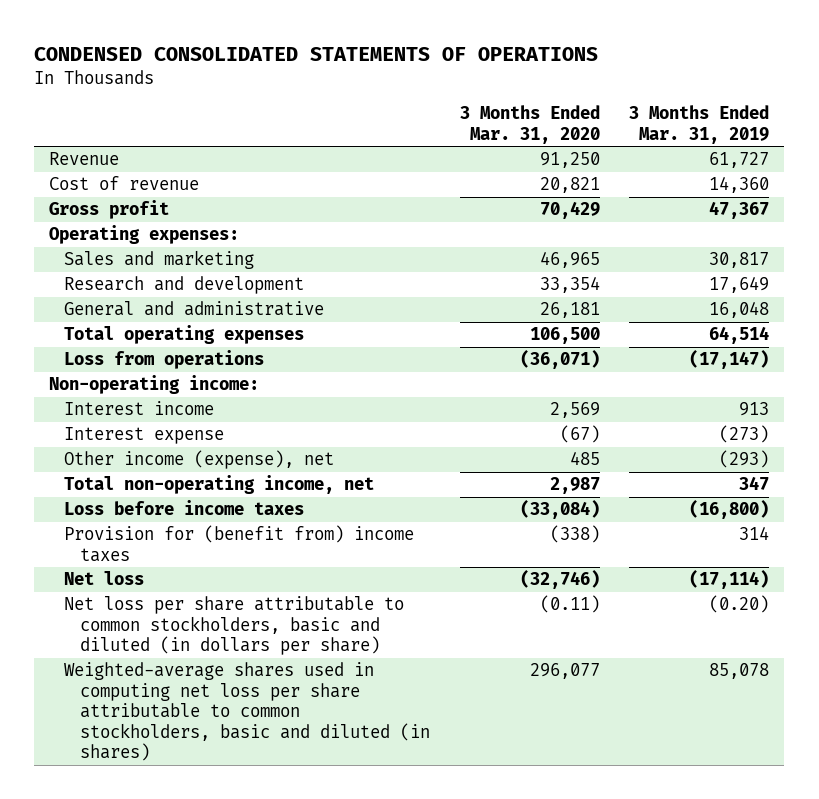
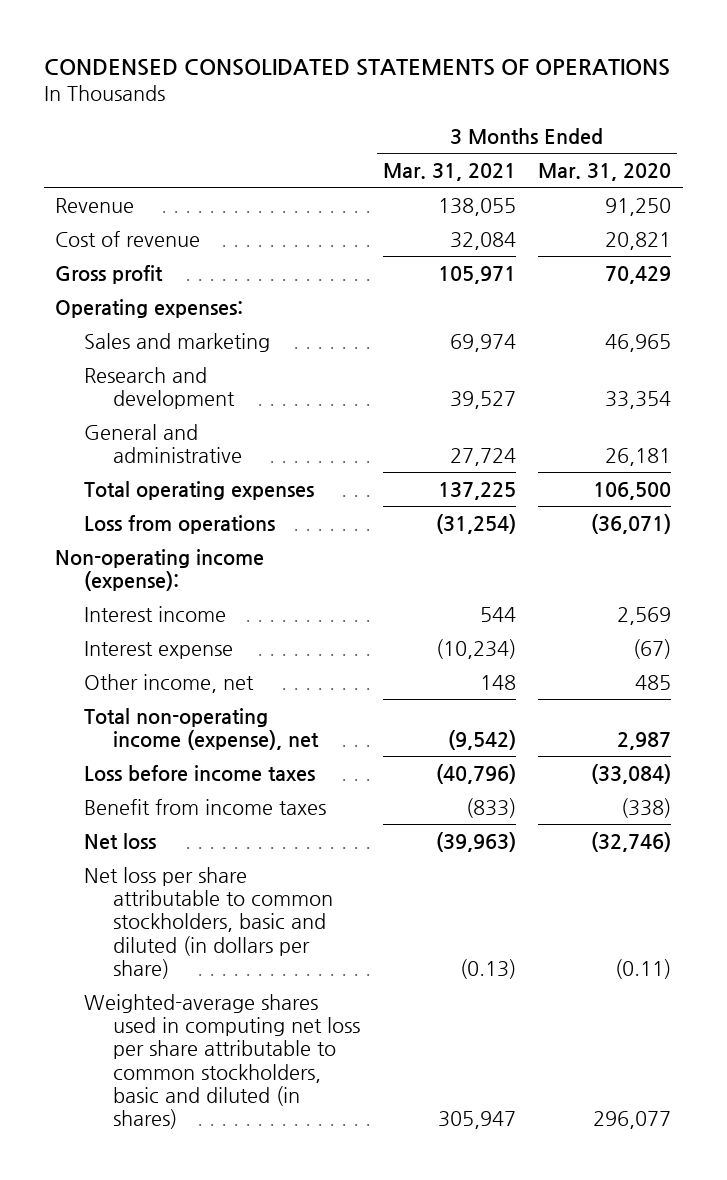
- | 3 Months Ended Mar. 31, 2020 | 3 Months Ended Mar. 31, 2019
+ | 3 Months Ended Mar. 31, 2021 | 3 Months Ended Mar. 31, 2020
- Non-operating income:
+ Non-operating income (expense):
- Other income (expense), net | 485 | (293)
- Total non-operating income, net | 2,987 | 347
+ Other income, net | 148 | 485
+ Total non-operating income (expense), net | (9,542) | 2,987
- Provision for (benefit from) income taxes | (338) | 314
+ Benefit from income taxes | (833) | (338)

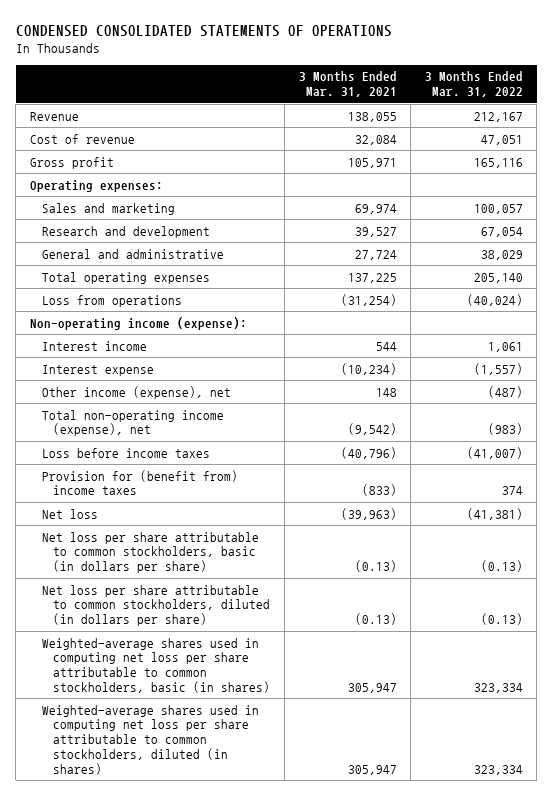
- | 3 Months Ended Mar. 31, 2021 | 3 Months Ended Mar. 31, 2020
+ | 3 Months Ended Mar. 31, 2021 | 3 Months Ended Mar. 31, 2022
- Other income, net | 148 | 485
+ Other income (expense), net | 148 | (487)
- Benefit from income taxes | (833) | (338)
+ Provision for (benefit from) income taxes | (833) | 374
- Net loss per share attributable to common stockholders, basic and diluted (in dollars per share) | (0.13) | (0.11)
- Weighted-average shares used in computing net loss per share attributable to common stockholders, basic and diluted (in shares) | 305,947 | 296,077
+ Net loss per share attributable to common stockholders, basic (in dollars per share) | (0.13) | (0.13)
+ Net loss per share attributable to common stockholders, diluted (in dollars per share) | (0.13) | (0.13)
+ Weighted-average shares used in computing net loss per share attributable to common stockholders, basic (in shares) | 305,947 | 323,334
+ Weighted-average shares used in computing net loss per share attributable to common stockholders, diluted (in shares) | 305,947 | 323,334

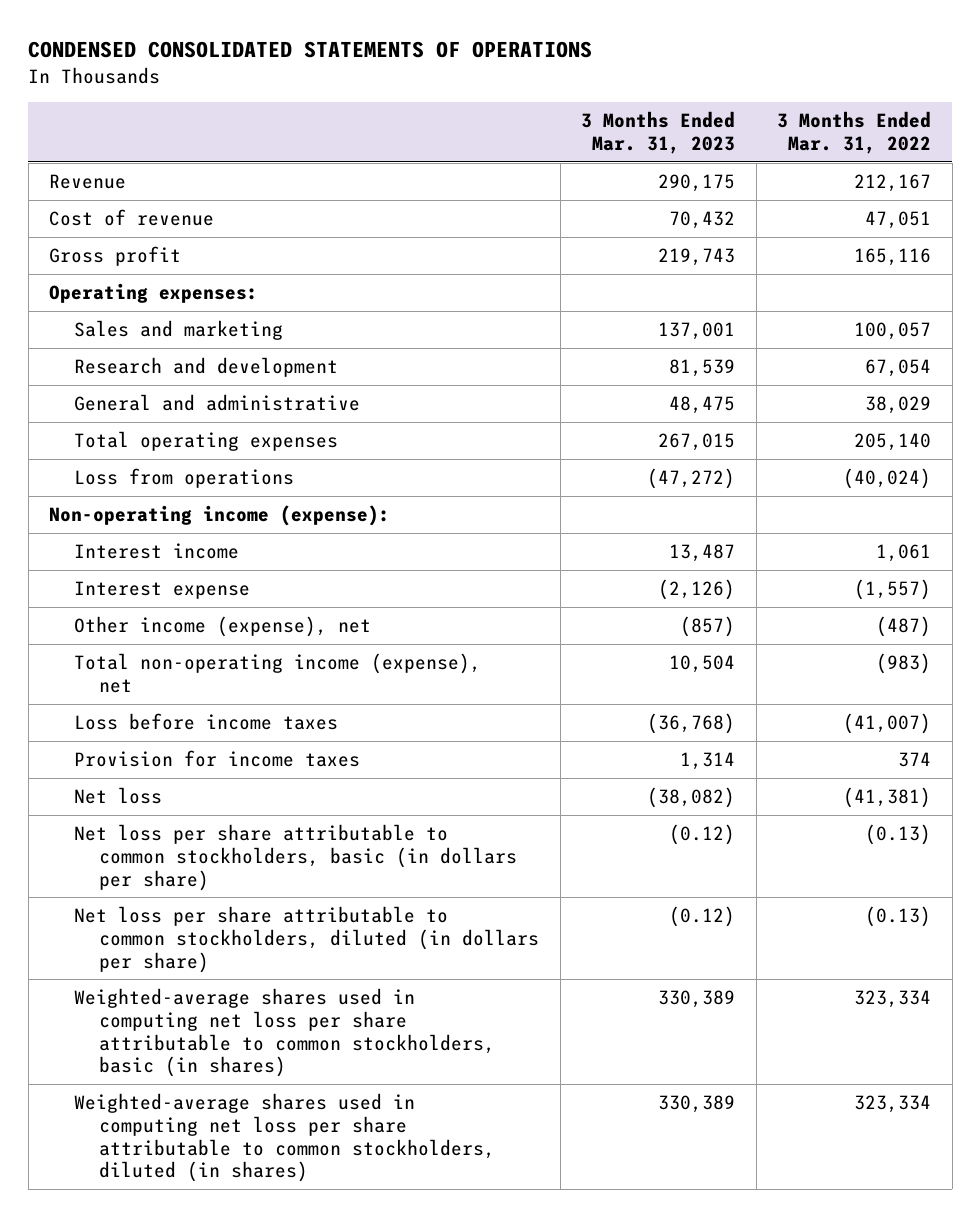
- | 3 Months Ended Mar. 31, 2021 | 3 Months Ended Mar. 31, 2022
+ | 3 Months Ended Mar. 31, 2023 | 3 Months Ended Mar. 31, 2022
- Provision for (benefit from) income taxes | (833) | 374
+ Provision for income taxes | 1,314 | 374

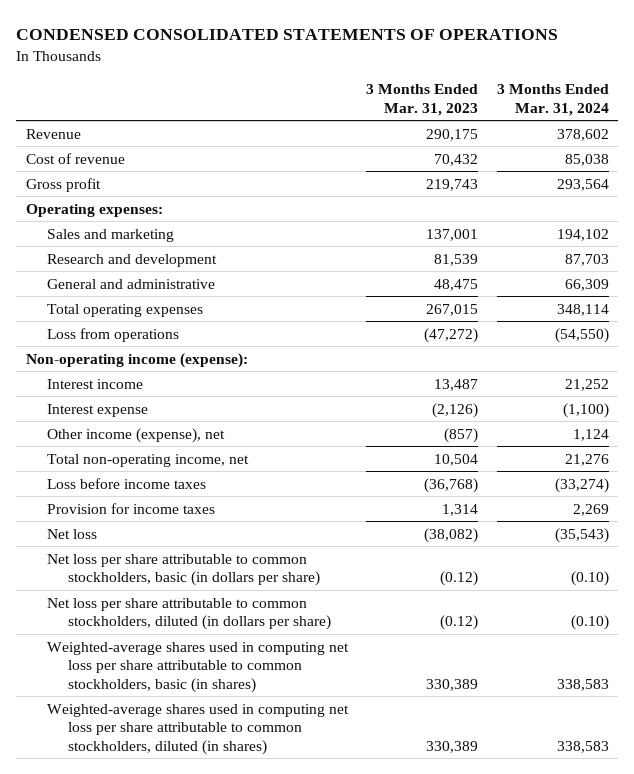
- | 3 Months Ended Mar. 31, 2023 | 3 Months Ended Mar. 31, 2022
+ | 3 Months Ended Mar. 31, 2023 | 3 Months Ended Mar. 31, 2024
- Total non-operating income (expense), net | 10,504 | (983)
+ Total non-operating income, net | 10,504 | 21,276

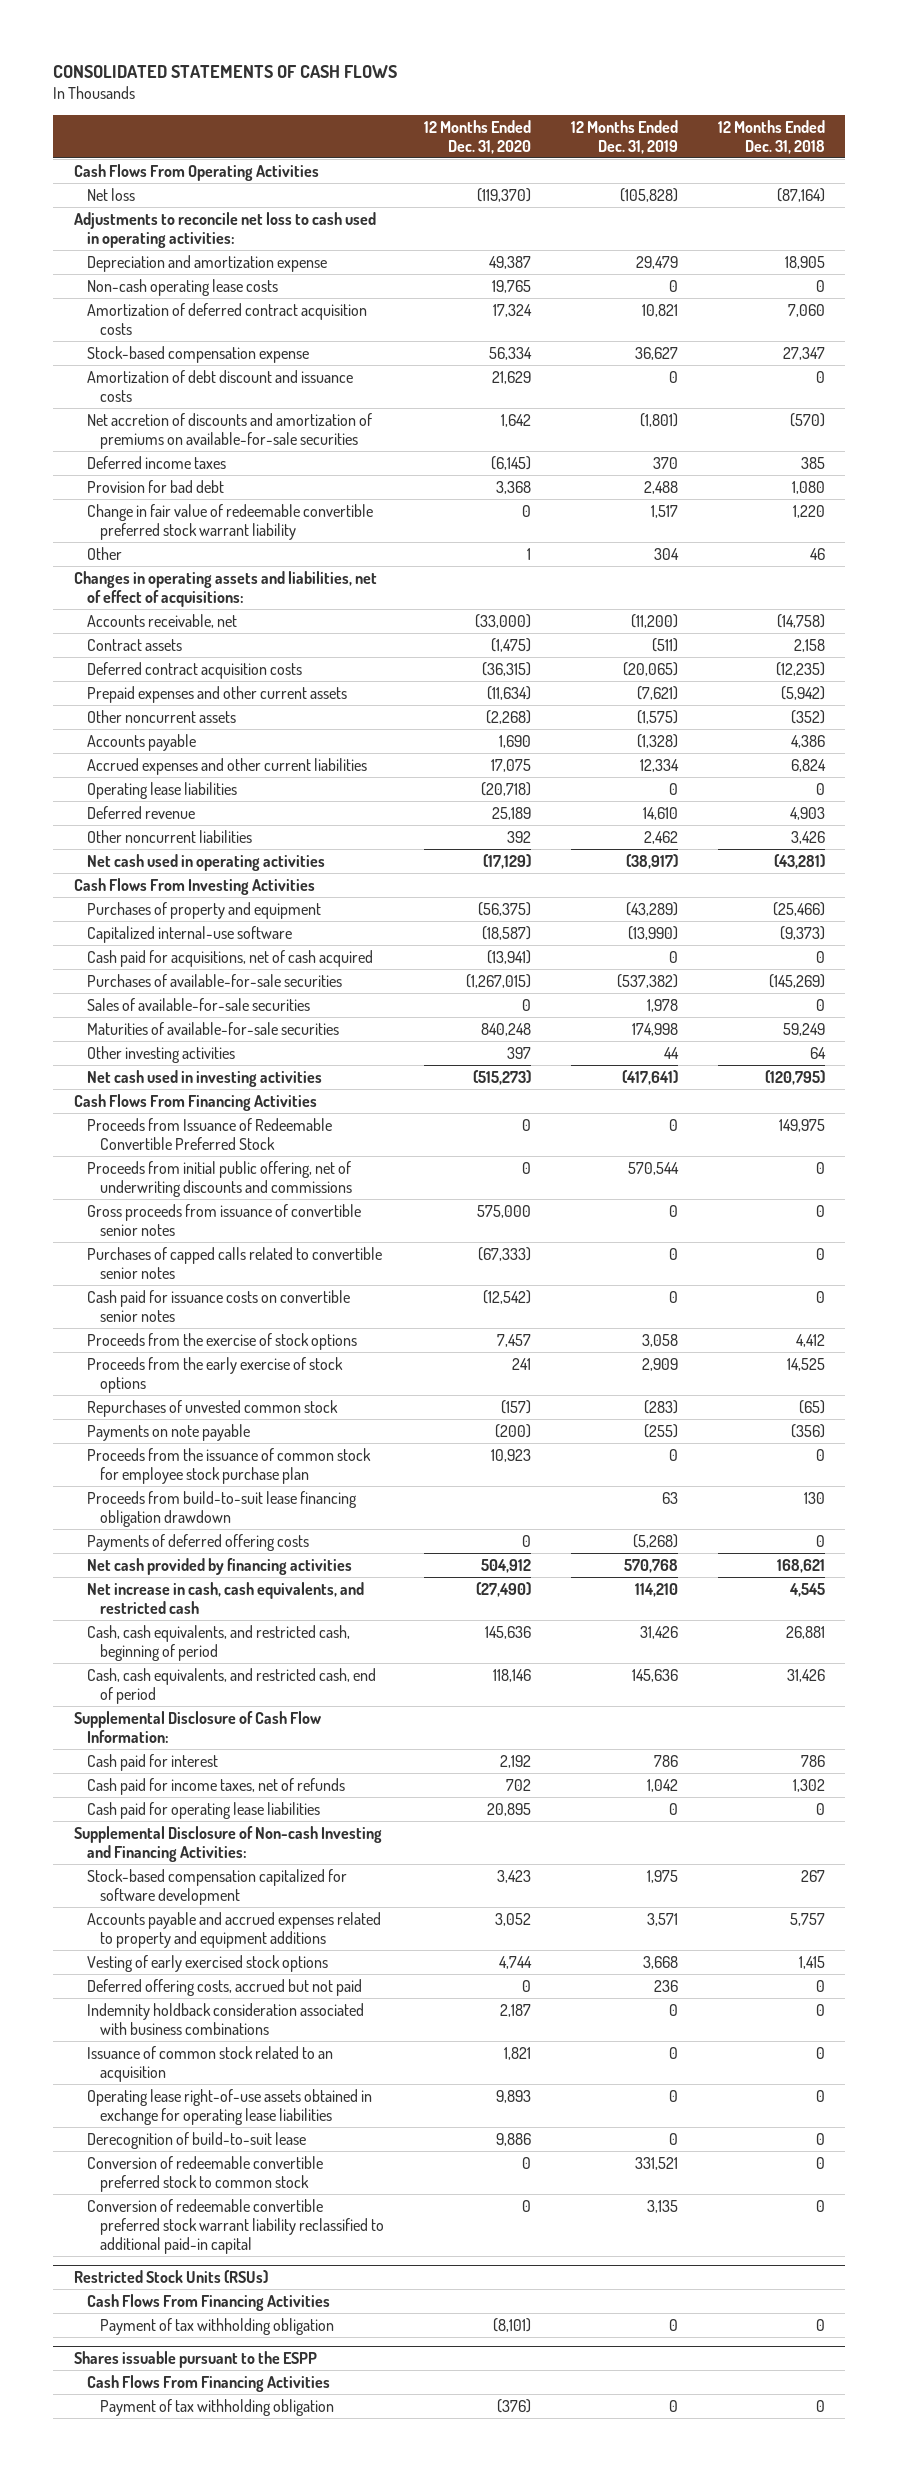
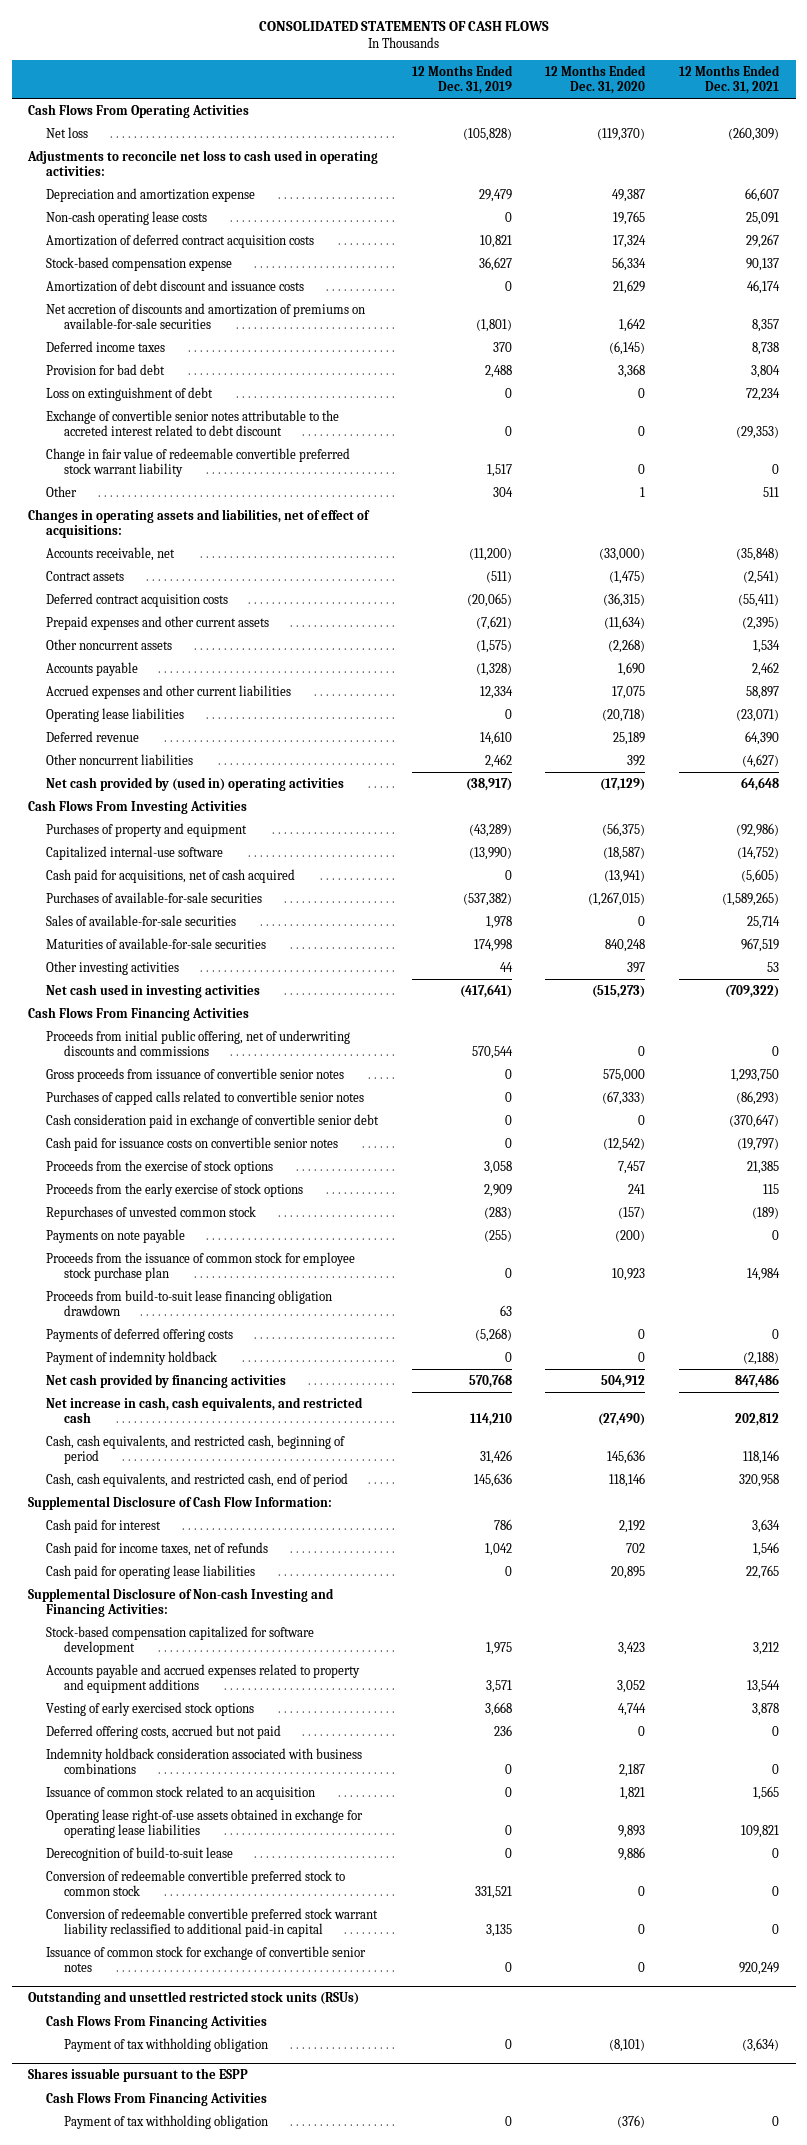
- | 12 Months Ended Dec. 31, 2020 | 12 Months Ended Dec. 31, 2019 | 12 Months Ended Dec. 31, 2018
+ | 12 Months Ended Dec. 31, 2019 | 12 Months Ended Dec. 31, 2020 | 12 Months Ended Dec. 31, 2021
+ Loss on extinguishment of debt | 0 | 0 | 72,234
+ Exchange of convertible senior notes attributable to the accreted interest related to debt discount | 0 | 0 | (29,353)
- Net cash used in operating activities | (17,129) | (38,917) | (43,281)
+ Net cash provided by (used in) operating activities | (38,917) | (17,129) | 64,648
- Proceeds from Issuance of Redeemable Convertible Preferred Stock | 0 | 0 | 149,975
+ Cash consideration paid in exchange of convertible senior debt | 0 | 0 | (370,647)
+ Payment of indemnity holdback | 0 | 0 | (2,188)
- Restricted Stock Units (RSUs)
+ Issuance of common stock for exchange of convertible senior notes | 0 | 0 | 920,249
+ Outstanding and unsettled restricted stock units (RSUs)

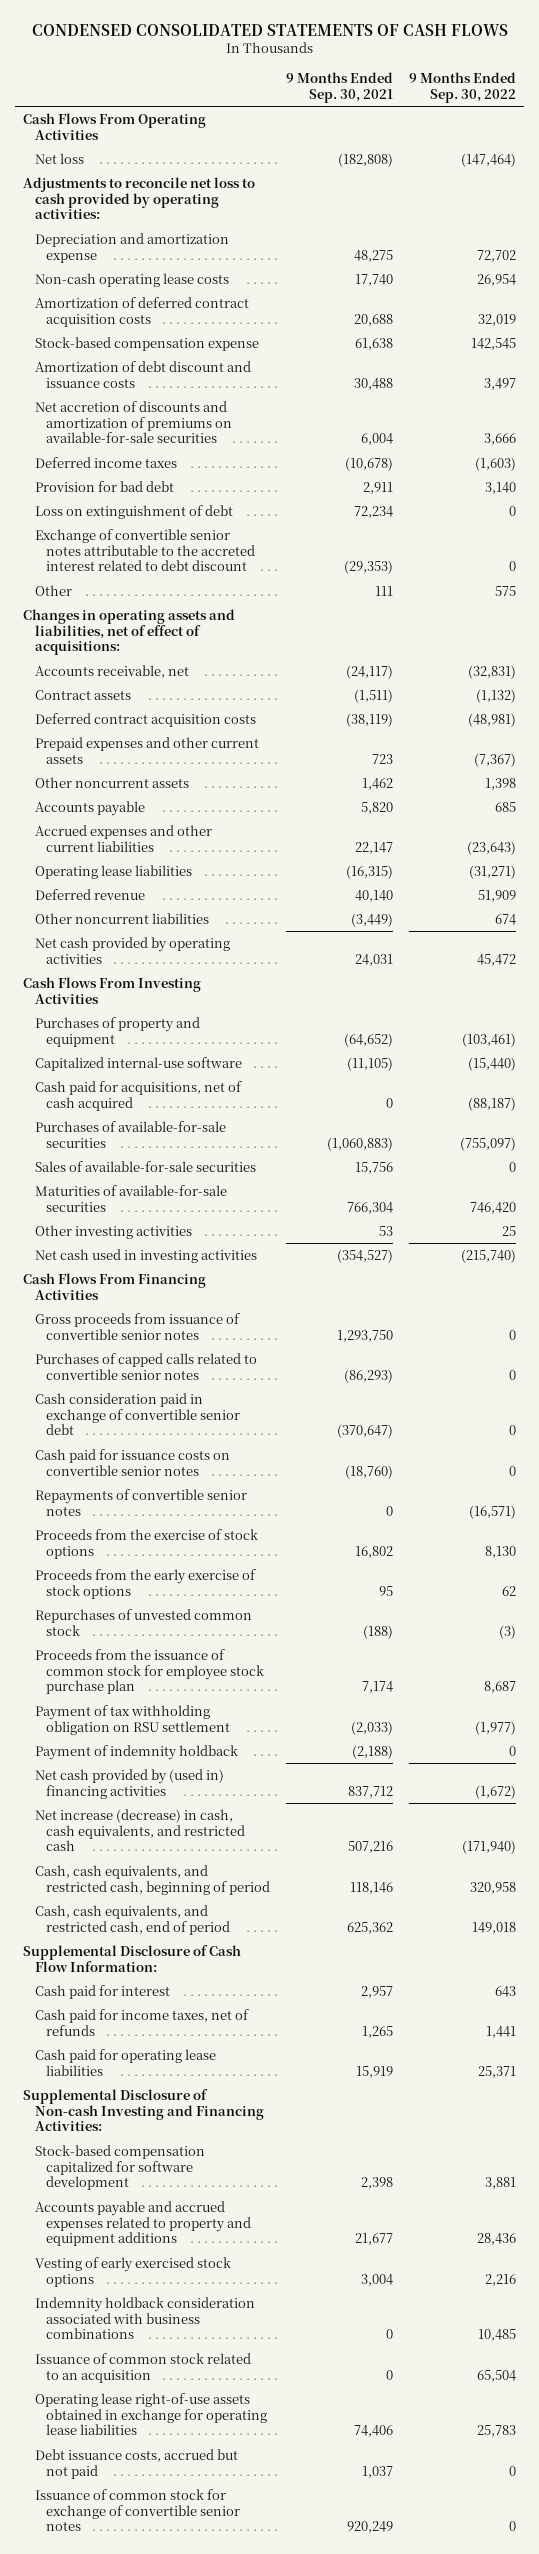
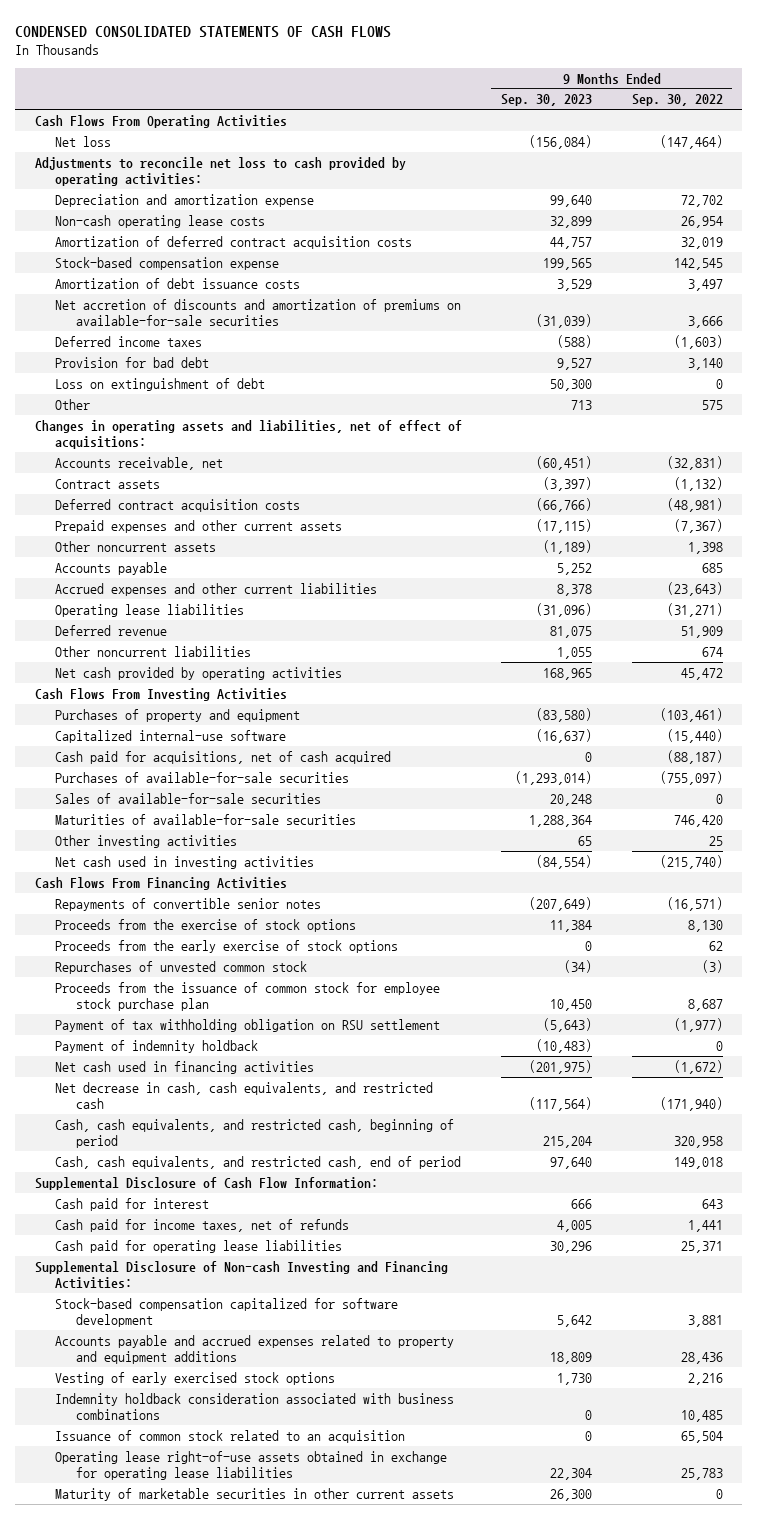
- | 9 Months Ended Sep. 30, 2021 | 9 Months Ended Sep. 30, 2022
+ | 9 Months Ended Sep. 30, 2023 | 9 Months Ended Sep. 30, 2022
- Amortization of debt discount and issuance costs | 30,488 | 3,497
+ Amortization of debt issuance costs | 3,529 | 3,497
- Exchange of convertible senior notes attributable to the accreted interest related to debt discount | (29,353) | 0
- Gross proceeds from issuance of convertible senior notes | 1,293,750 | 0
- Purchases of capped calls related to convertible senior notes | (86,293) | 0
- Cash consideration paid in exchange of convertible senior debt | (370,647) | 0
- Cash paid for issuance costs on convertible senior notes | (18,760) | 0
- Net cash provided by (used in) financing activities | 837,712 | (1,672)
- Net increase (decrease) in cash, cash equivalents, and restricted cash | 507,216 | (171,940)
+ Net cash used in financing activities | (201,975) | (1,672)
+ Net decrease in cash, cash equivalents, and restricted cash | (117,564) | (171,940)
- Debt issuance costs, accrued but not paid | 1,037 | 0
- Issuance of common stock for exchange of convertible senior notes | 920,249 | 0
+ Maturity of marketable securities in other current assets | 26,300 | 0

